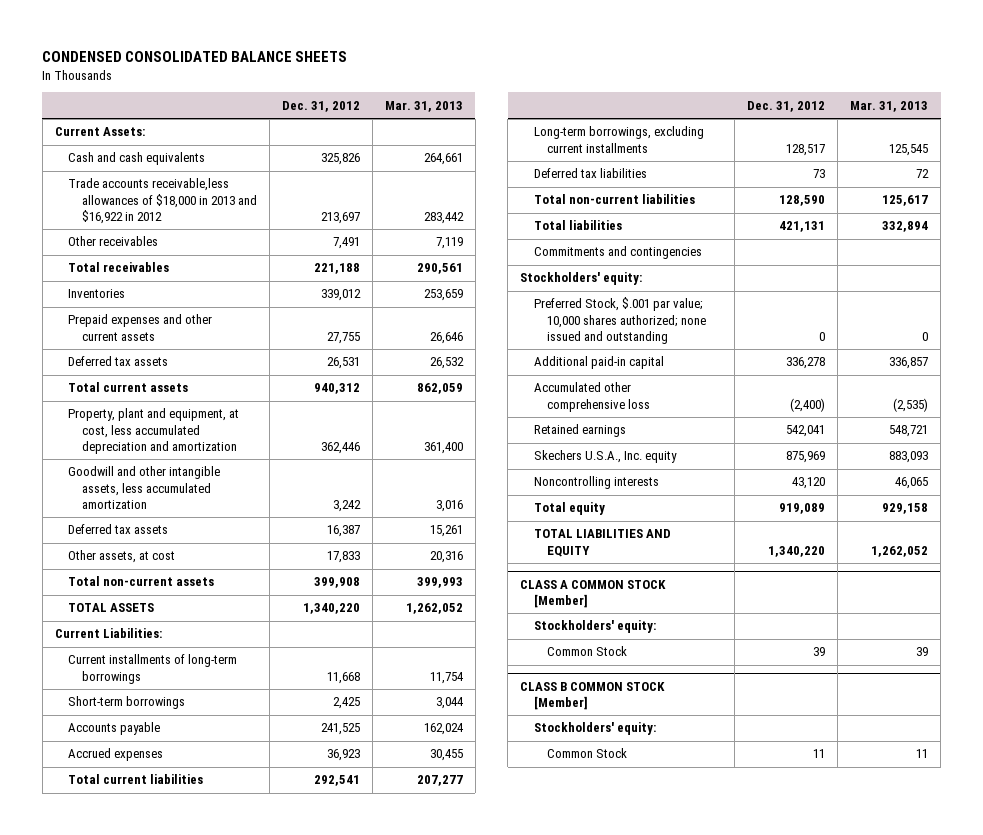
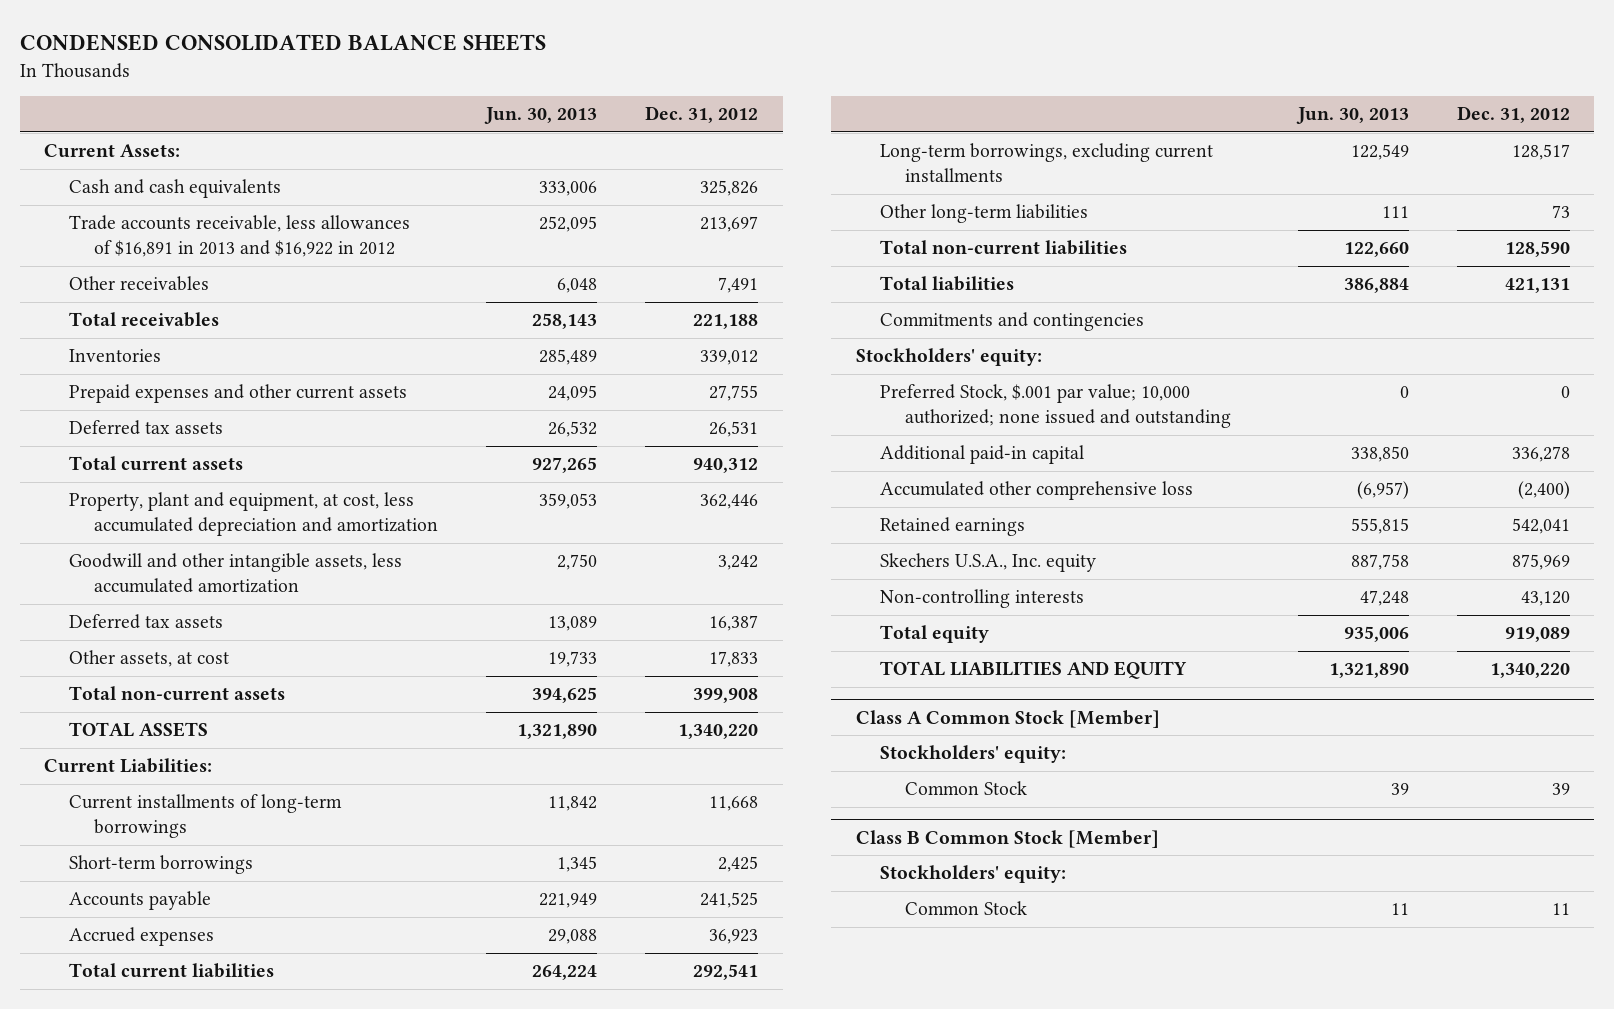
- | Dec. 31, 2012 | Mar. 31, 2013
+ | Jun. 30, 2013 | Dec. 31, 2012
- Trade accounts receivable,less allowances of $18,000 in 2013 and $16,922 in 2012 | 213,697 | 283,442
+ Trade accounts receivable, less allowances of $16,891 in 2013 and $16,922 in 2012 | 252,095 | 213,697
- Deferred tax liabilities | 73 | 72
+ Other long-term liabilities | 111 | 73
- Preferred Stock, $.001 par value; 10,000 shares authorized; none issued and outstanding | 0 | 0
+ Preferred Stock, $.001 par value; 10,000 authorized; none issued and outstanding | 0 | 0
- Noncontrolling interests | 43,120 | 46,065
+ Non-controlling interests | 47,248 | 43,120
- CLASS A COMMON STOCK [Member]
+ Class A Common Stock [Member]
- CLASS B COMMON STOCK [Member]
+ Class B Common Stock [Member]

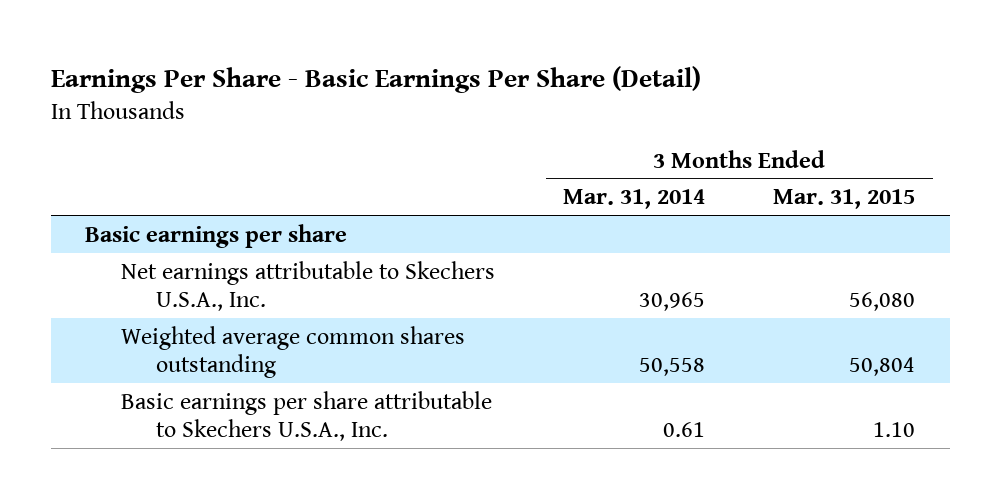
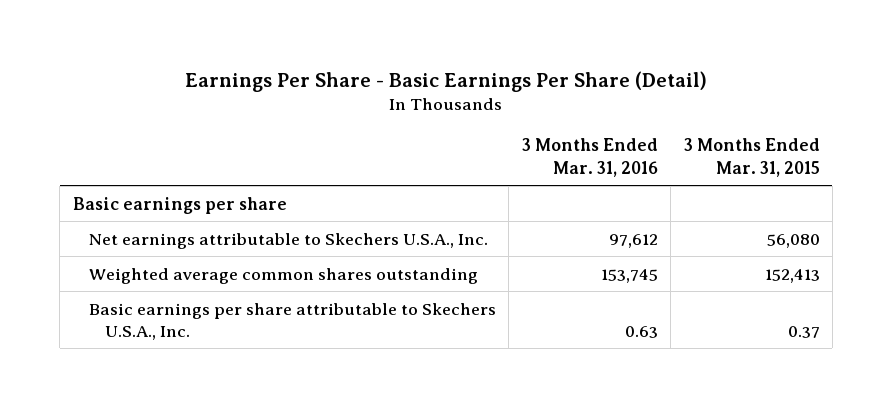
- | 3 Months Ended Mar. 31, 2014 | 3 Months Ended Mar. 31, 2015
+ | 3 Months Ended Mar. 31, 2016 | 3 Months Ended Mar. 31, 2015
- Weighted average common shares outstanding | 50,558 | 50,804
- Basic earnings per share attributable to Skechers U.S.A., Inc. | 0.61 | 1.10
+ Weighted average common shares outstanding | 153,745 | 152,413
+ Basic earnings per share attributable to Skechers U.S.A., Inc. | 0.63 | 0.37

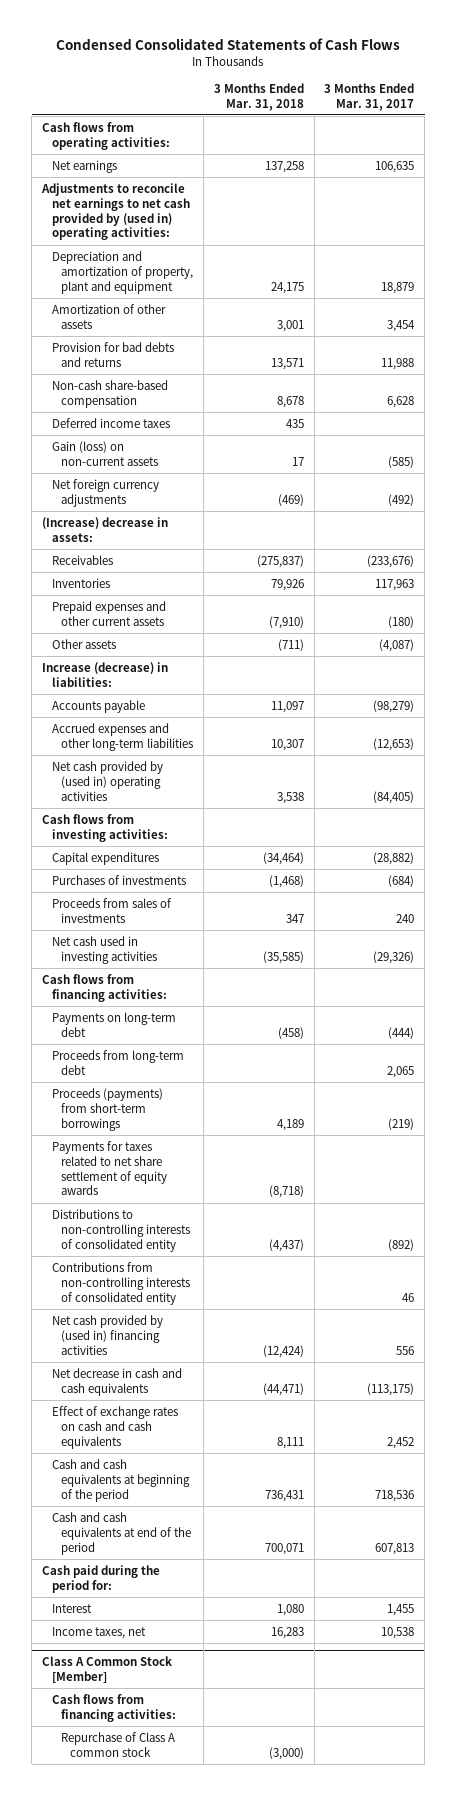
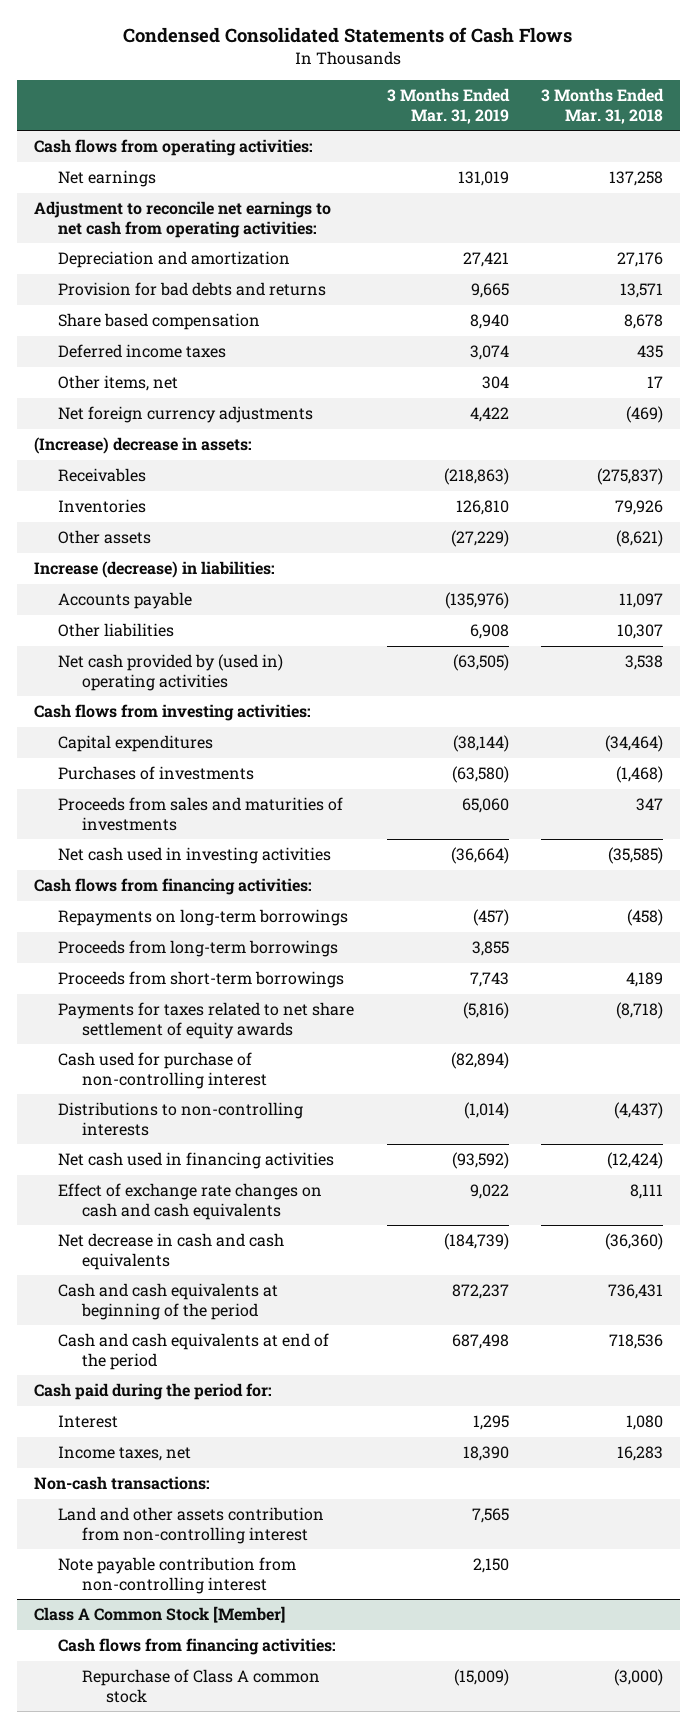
- | 3 Months Ended Mar. 31, 2018 | 3 Months Ended Mar. 31, 2017
+ | 3 Months Ended Mar. 31, 2019 | 3 Months Ended Mar. 31, 2018
- Adjustments to reconcile net earnings to net cash provided by (used in) operating activities:
- Depreciation and amortization of property, plant and equipment | 24,175 | 18,879
- Amortization of other assets | 3,001 | 3,454
+ Adjustment to reconcile net earnings to net cash from operating activities:
+ Depreciation and amortization | 27,421 | 27,176
- Non-cash share-based compensation | 8,678 | 6,628
+ Share based compensation | 8,940 | 8,678
- Gain (loss) on non-current assets | 17 | (585)
+ Other items, net | 304 | 17
- Prepaid expenses and other current assets | (7,910) | (180)
- Other assets | (711) | (4,087)
+ Other assets | (27,229) | (8,621)
- Accrued expenses and other long-term liabilities | 10,307 | (12,653)
+ Other liabilities | 6,908 | 10,307
- Proceeds from sales of investments | 347 | 240
+ Proceeds from sales and maturities of investments | 65,060 | 347
- Payments on long-term debt | (458) | (444)
- Proceeds from long-term debt | | 2,065
- Proceeds (payments) from short-term borrowings | 4,189 | (219)
+ Repayments on long-term borrowings | (457) | (458)
+ Proceeds from long-term borrowings | 3,855 |
+ Proceeds from short-term borrowings | 7,743 | 4,189
- Distributions to non-controlling interests of consolidated entity | (4,437) | (892)
- Contributions from non-controlling interests of consolidated entity | | 46
- Net cash provided by (used in) financing activities | (12,424) | 556
- Net decrease in cash and cash equivalents | (44,471) | (113,175)
- Effect of exchange rates on cash and cash equivalents | 8,111 | 2,452
+ Cash used for purchase of non-controlling interest | (82,894) |
+ Distributions to non-controlling interests | (1,014) | (4,437)
+ Net cash used in financing activities | (93,592) | (12,424)
+ Effect of exchange rate changes on cash and cash equivalents | 9,022 | 8,111
+ Net decrease in cash and cash equivalents | (184,739) | (36,360)
- Cash and cash equivalents at end of the period | 700,071 | 607,813
+ Cash and cash equivalents at end of the period | 687,498 | 718,536
+ Non-cash transactions:
+ Land and other assets contribution from non-controlling interest | 7,565 |
+ Note payable contribution from non-controlling interest | 2,150 |

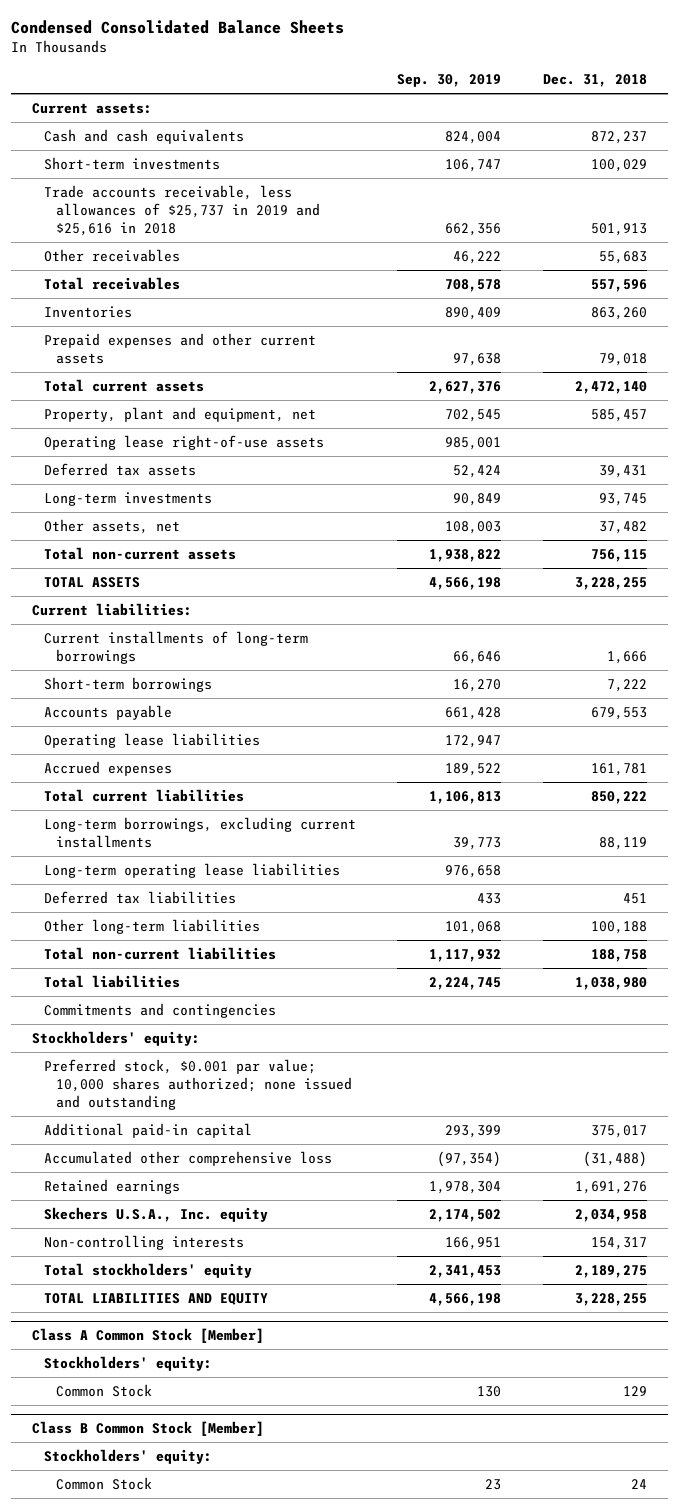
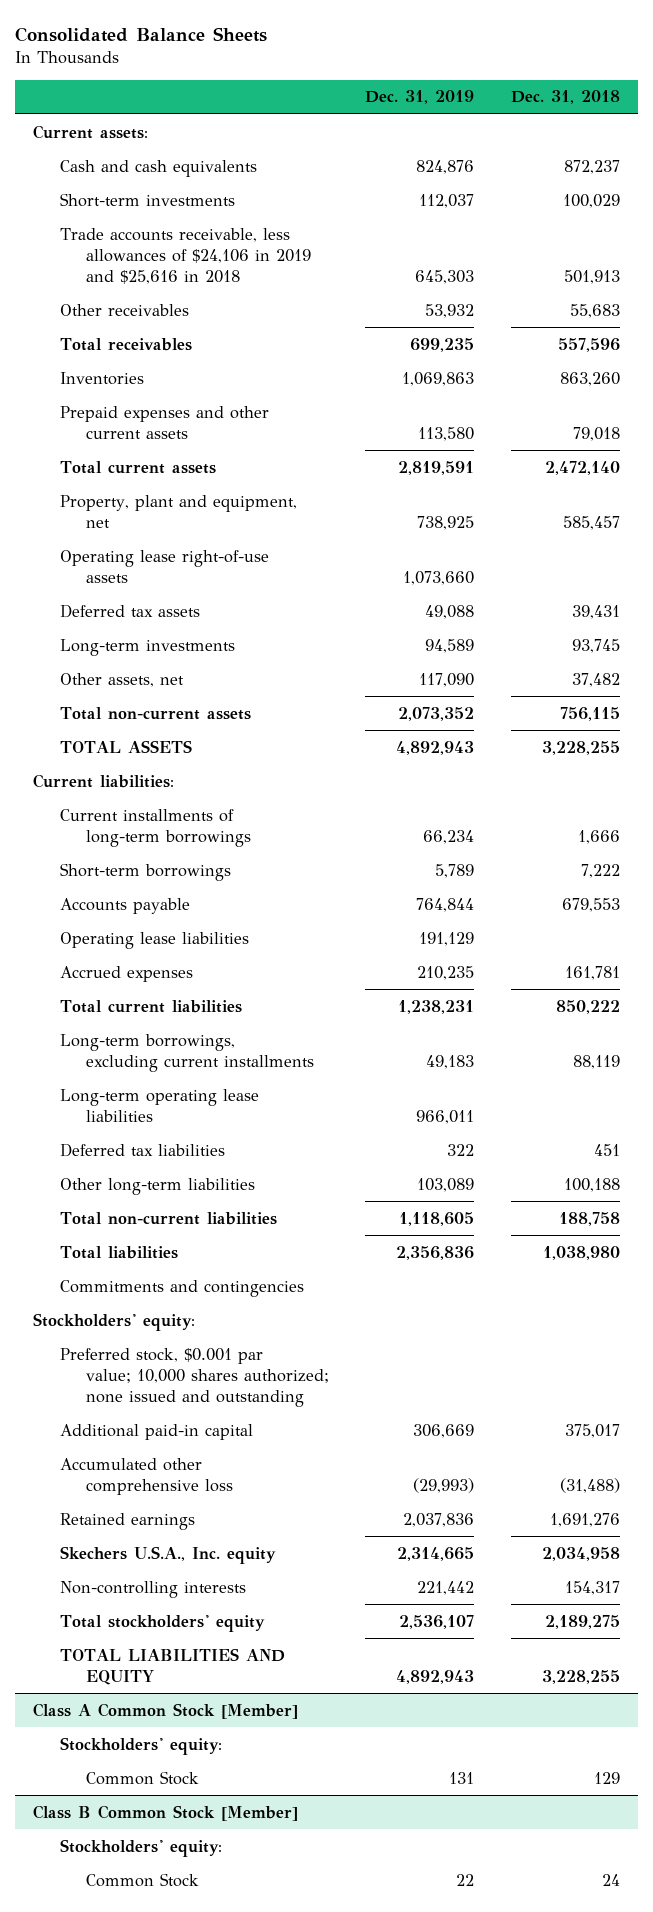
- Condensed Consolidated Balance Sheets
+ Consolidated Balance Sheets
- | Sep. 30, 2019 | Dec. 31, 2018
+ | Dec. 31, 2019 | Dec. 31, 2018
- Trade accounts receivable, less allowances of $25,737 in 2019 and $25,616 in 2018 | 662,356 | 501,913
+ Trade accounts receivable, less allowances of $24,106 in 2019 and $25,616 in 2018 | 645,303 | 501,913

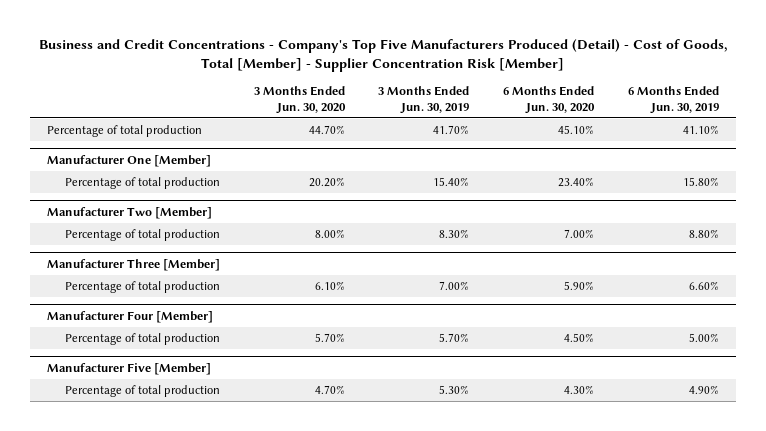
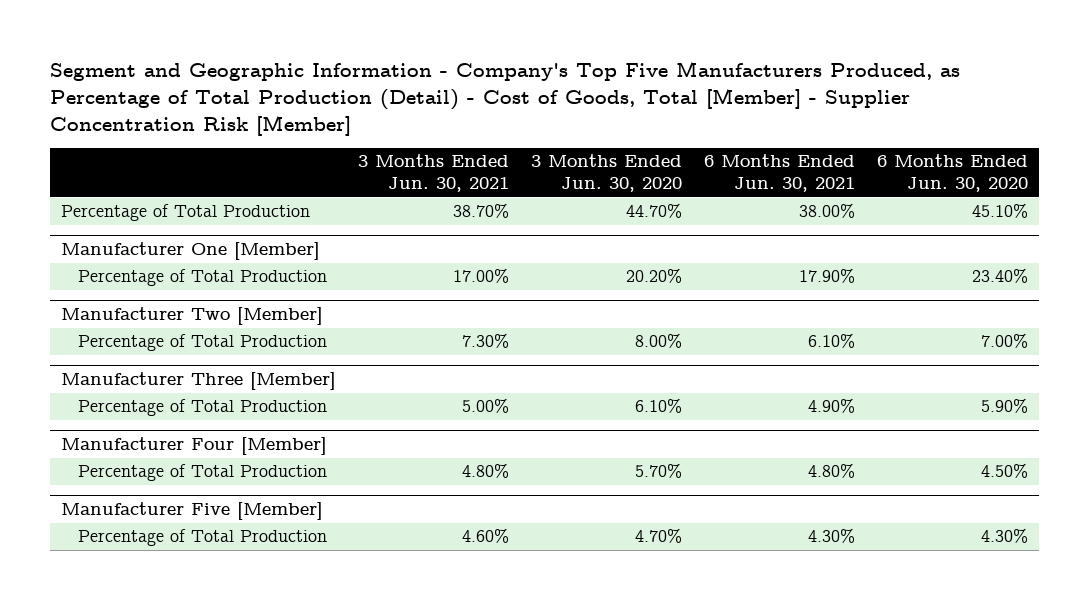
- Business and Credit Concentrations - Company's Top Five Manufacturers Produced (Detail) - Cost of Goods, Total [Member] - Supplier Concentration Risk [Member]
+ Segment and Geographic Information - Company's Top Five Manufacturers Produced, as Percentage of Total Production (Detail) - Cost of Goods, Total [Member] - Supplier Concentration Risk [Member]
- | 3 Months Ended Jun. 30, 2020 | 3 Months Ended Jun. 30, 2019 | 6 Months Ended Jun. 30, 2020 | 6 Months Ended Jun. 30, 2019
+ | 3 Months Ended Jun. 30, 2021 | 3 Months Ended Jun. 30, 2020 | 6 Months Ended Jun. 30, 2021 | 6 Months Ended Jun. 30, 2020
- Percentage of total production | 44.70% | 41.70% | 45.10% | 41.10%
+ Percentage of Total Production | 38.70% | 44.70% | 38.00% | 45.10%
@ Manufacturer One [Member]
- Percentage of total production | 20.20% | 15.40% | 23.40% | 15.80%
+ Percentage of Total Production | 17.00% | 20.20% | 17.90% | 23.40%
@ Manufacturer Two [Member]
- Percentage of total production | 8.00% | 8.30% | 7.00% | 8.80%
+ Percentage of Total Production | 7.30% | 8.00% | 6.10% | 7.00%
@ Manufacturer Three [Member]
- Percentage of total production | 6.10% | 7.00% | 5.90% | 6.60%
+ Percentage of Total Production | 5.00% | 6.10% | 4.90% | 5.90%
@ Manufacturer Four [Member]
- Percentage of total production | 5.70% | 5.70% | 4.50% | 5.00%
+ Percentage of Total Production | 4.80% | 5.70% | 4.80% | 4.50%
@ Manufacturer Five [Member]
- Percentage of total production | 4.70% | 5.30% | 4.30% | 4.90%
+ Percentage of Total Production | 4.60% | 4.70% | 4.30% | 4.30%

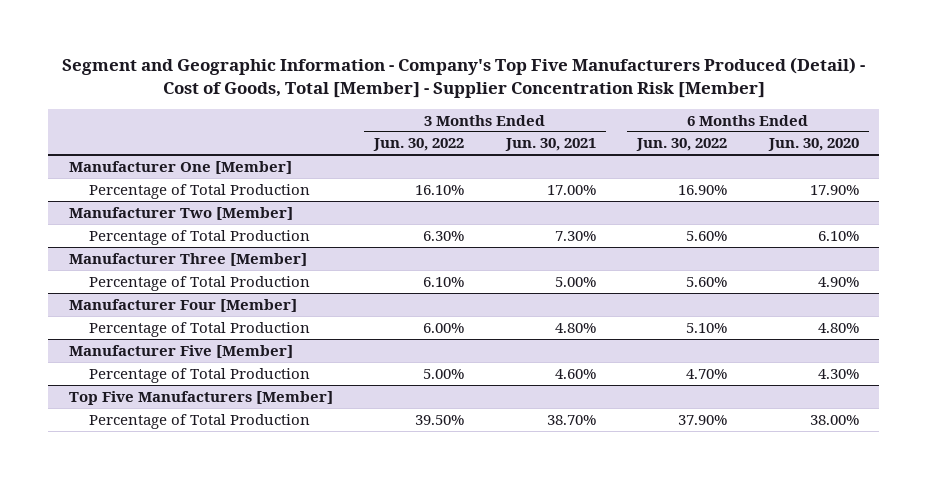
- Segment and Geographic Information - Company's Top Five Manufacturers Produced, as Percentage of Total Production (Detail) - Cost of Goods, Total [Member] - Supplier Concentration Risk [Member]
+ Segment and Geographic Information - Company's Top Five Manufacturers Produced (Detail) - Cost of Goods, Total [Member] - Supplier Concentration Risk [Member]
- | 3 Months Ended Jun. 30, 2021 | 3 Months Ended Jun. 30, 2020 | 6 Months Ended Jun. 30, 2021 | 6 Months Ended Jun. 30, 2020
+ | 3 Months Ended Jun. 30, 2022 | 3 Months Ended Jun. 30, 2021 | 6 Months Ended Jun. 30, 2022 | 6 Months Ended Jun. 30, 2020
- Percentage of Total Production | 38.70% | 44.70% | 38.00% | 45.10%
@ Manufacturer One [Member]
- Percentage of Total Production | 17.00% | 20.20% | 17.90% | 23.40%
+ Percentage of Total Production | 16.10% | 17.00% | 16.90% | 17.90%
@ Manufacturer Two [Member]
- Percentage of Total Production | 7.30% | 8.00% | 6.10% | 7.00%
+ Percentage of Total Production | 6.30% | 7.30% | 5.60% | 6.10%
@ Manufacturer Three [Member]
- Percentage of Total Production | 5.00% | 6.10% | 4.90% | 5.90%
+ Percentage of Total Production | 6.10% | 5.00% | 5.60% | 4.90%
@ Manufacturer Four [Member]
- Percentage of Total Production | 4.80% | 5.70% | 4.80% | 4.50%
+ Percentage of Total Production | 6.00% | 4.80% | 5.10% | 4.80%
+ Top Five Manufacturers [Member]
+ Percentage of Total Production | 39.50% | 38.70% | 37.90% | 38.00%

